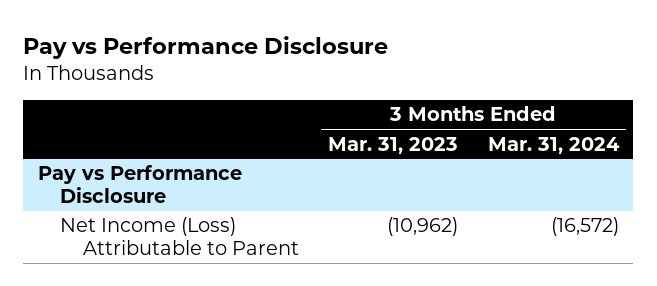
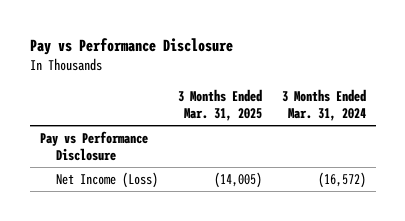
- | 3 Months Ended Mar. 31, 2023 | 3 Months Ended Mar. 31, 2024
+ | 3 Months Ended Mar. 31, 2025 | 3 Months Ended Mar. 31, 2024
- Net Income (Loss) Attributable to Parent | (10,962) | (16,572)
+ Net Income (Loss) | (14,005) | (16,572)

